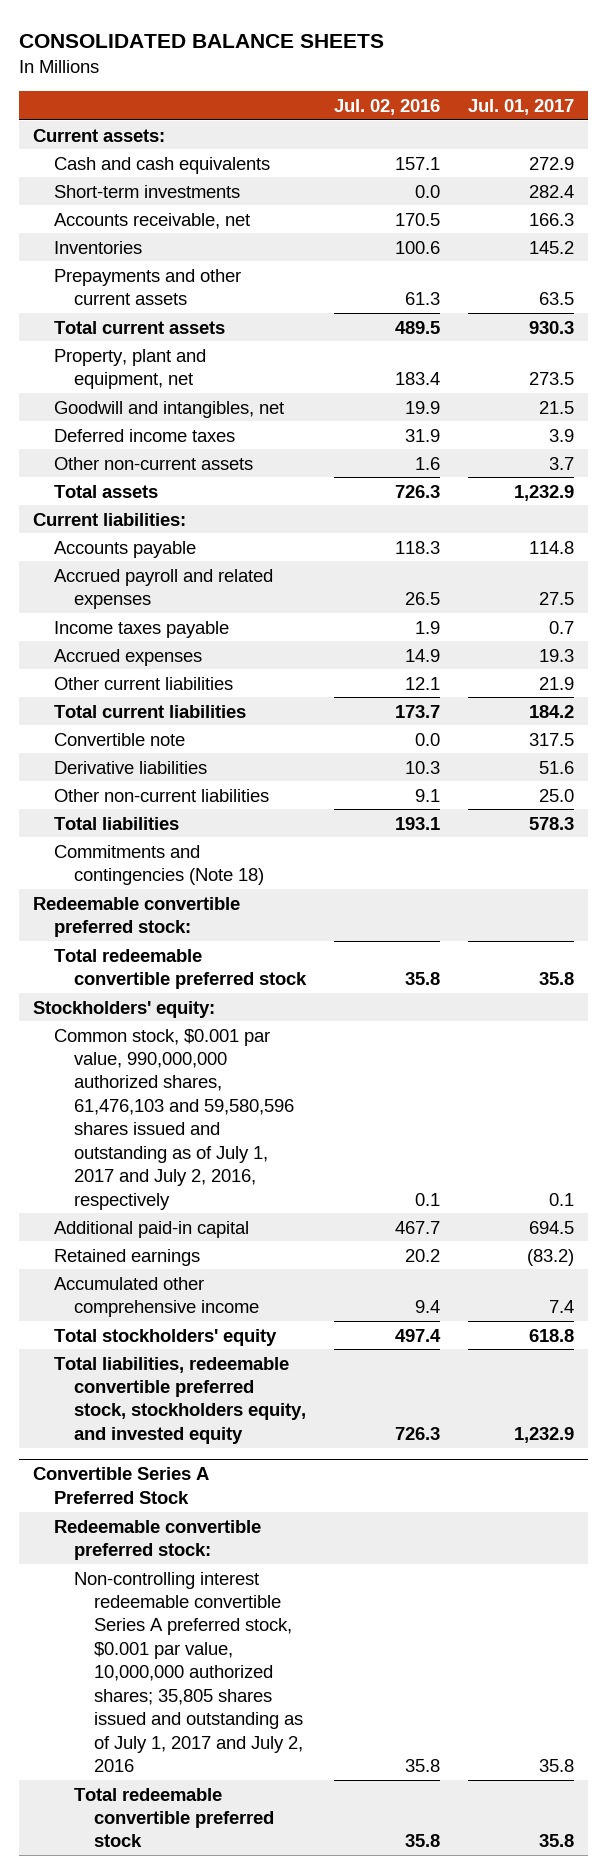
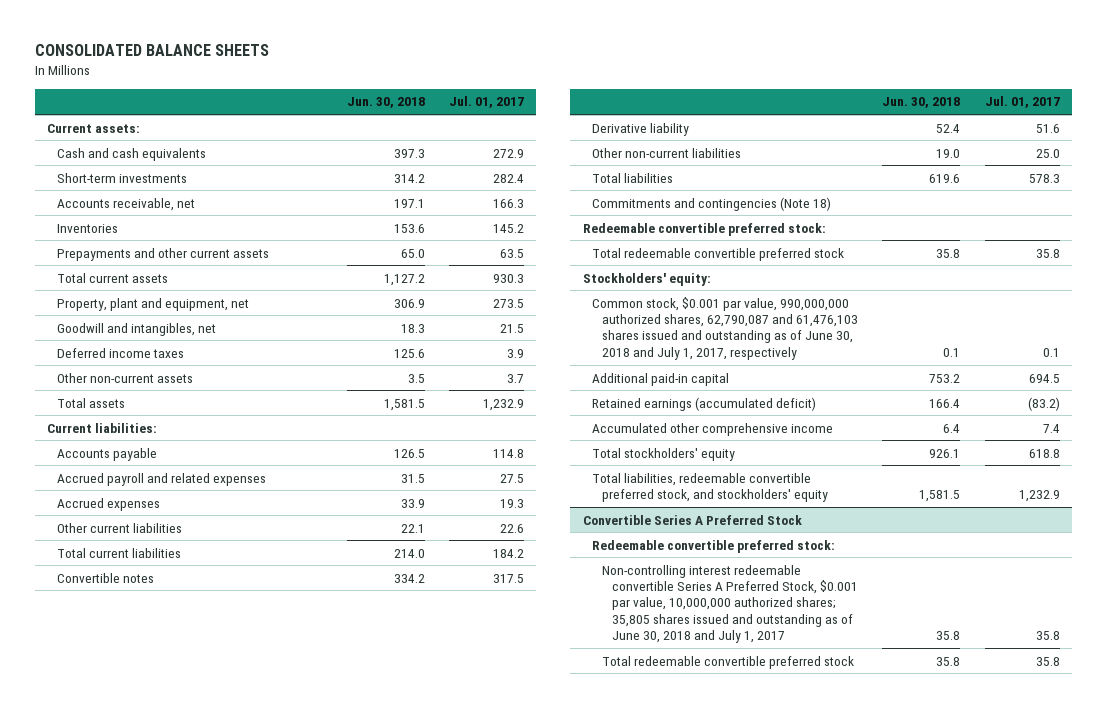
- | Jul. 02, 2016 | Jul. 01, 2017
+ | Jun. 30, 2018 | Jul. 01, 2017
- Income taxes payable | 1.9 | 0.7
- Other current liabilities | 12.1 | 21.9
+ Other current liabilities | 22.1 | 22.6
- Convertible note | 0.0 | 317.5
- Derivative liabilities | 10.3 | 51.6
+ Convertible notes | 334.2 | 317.5
+ Derivative liability | 52.4 | 51.6
- Common stock, $0.001 par value, 990,000,000 authorized shares, 61,476,103 and 59,580,596 shares issued and outstanding as of July 1, 2017 and July 2, 2016, respectively | 0.1 | 0.1
+ Common stock, $0.001 par value, 990,000,000 authorized shares, 62,790,087 and 61,476,103 shares issued and outstanding as of June 30, 2018 and July 1, 2017, respectively | 0.1 | 0.1
- Retained earnings | 20.2 | (83.2)
+ Retained earnings (accumulated deficit) | 166.4 | (83.2)
- Total liabilities, redeemable convertible preferred stock, stockholders equity, and invested equity | 726.3 | 1,232.9
+ Total liabilities, redeemable convertible preferred stock, and stockholders' equity | 1,581.5 | 1,232.9
@ Convertible Series A Preferred Stock
- Non-controlling interest redeemable convertible Series A preferred stock, $0.001 par value, 10,000,000 authorized shares; 35,805 shares issued and outstanding as of July 1, 2017 and July 2, 2016 | 35.8 | 35.8
+ Non-controlling interest redeemable convertible Series A Preferred Stock, $0.001 par value, 10,000,000 authorized shares; 35,805 shares issued and outstanding as of June 30, 2018 and July 1, 2017 | 35.8 | 35.8

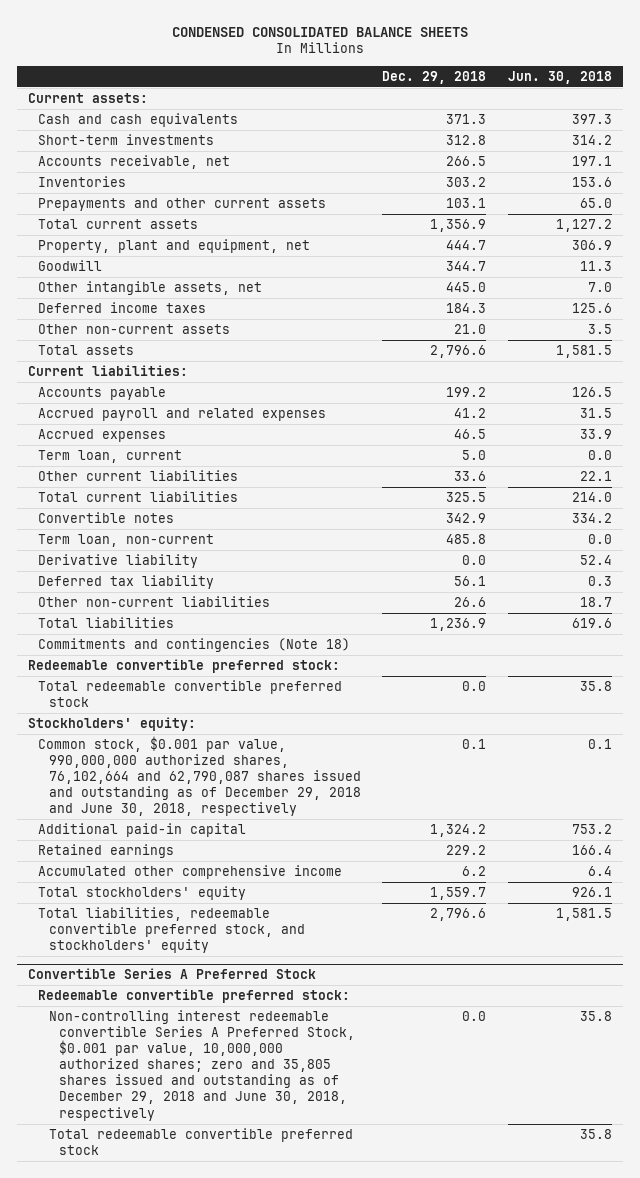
- CONSOLIDATED BALANCE SHEETS
+ CONDENSED CONSOLIDATED BALANCE SHEETS
- | Jun. 30, 2018 | Jul. 01, 2017
+ | Dec. 29, 2018 | Jun. 30, 2018
- Goodwill and intangibles, net | 18.3 | 21.5
+ Goodwill | 344.7 | 11.3
+ Other intangible assets, net | 445.0 | 7.0
+ Term loan, current | 5.0 | 0.0
+ Term loan, non-current | 485.8 | 0.0
- Other non-current liabilities | 19.0 | 25.0
+ Deferred tax liability | 56.1 | 0.3
+ Other non-current liabilities | 26.6 | 18.7
- Common stock, $0.001 par value, 990,000,000 authorized shares, 62,790,087 and 61,476,103 shares issued and outstanding as of June 30, 2018 and July 1, 2017, respectively | 0.1 | 0.1
+ Common stock, $0.001 par value, 990,000,000 authorized shares, 76,102,664 and 62,790,087 shares issued and outstanding as of December 29, 2018 and June 30, 2018, respectively | 0.1 | 0.1
- Retained earnings (accumulated deficit) | 166.4 | (83.2)
+ Retained earnings | 229.2 | 166.4
@ Convertible Series A Preferred Stock
- Non-controlling interest redeemable convertible Series A Preferred Stock, $0.001 par value, 10,000,000 authorized shares; 35,805 shares issued and outstanding as of June 30, 2018 and July 1, 2017 | 35.8 | 35.8
+ Non-controlling interest redeemable convertible Series A Preferred Stock, $0.001 par value, 10,000,000 authorized shares; zero and 35,805 shares issued and outstanding as of December 29, 2018 and June 30, 2018, respectively | 0.0 | 35.8

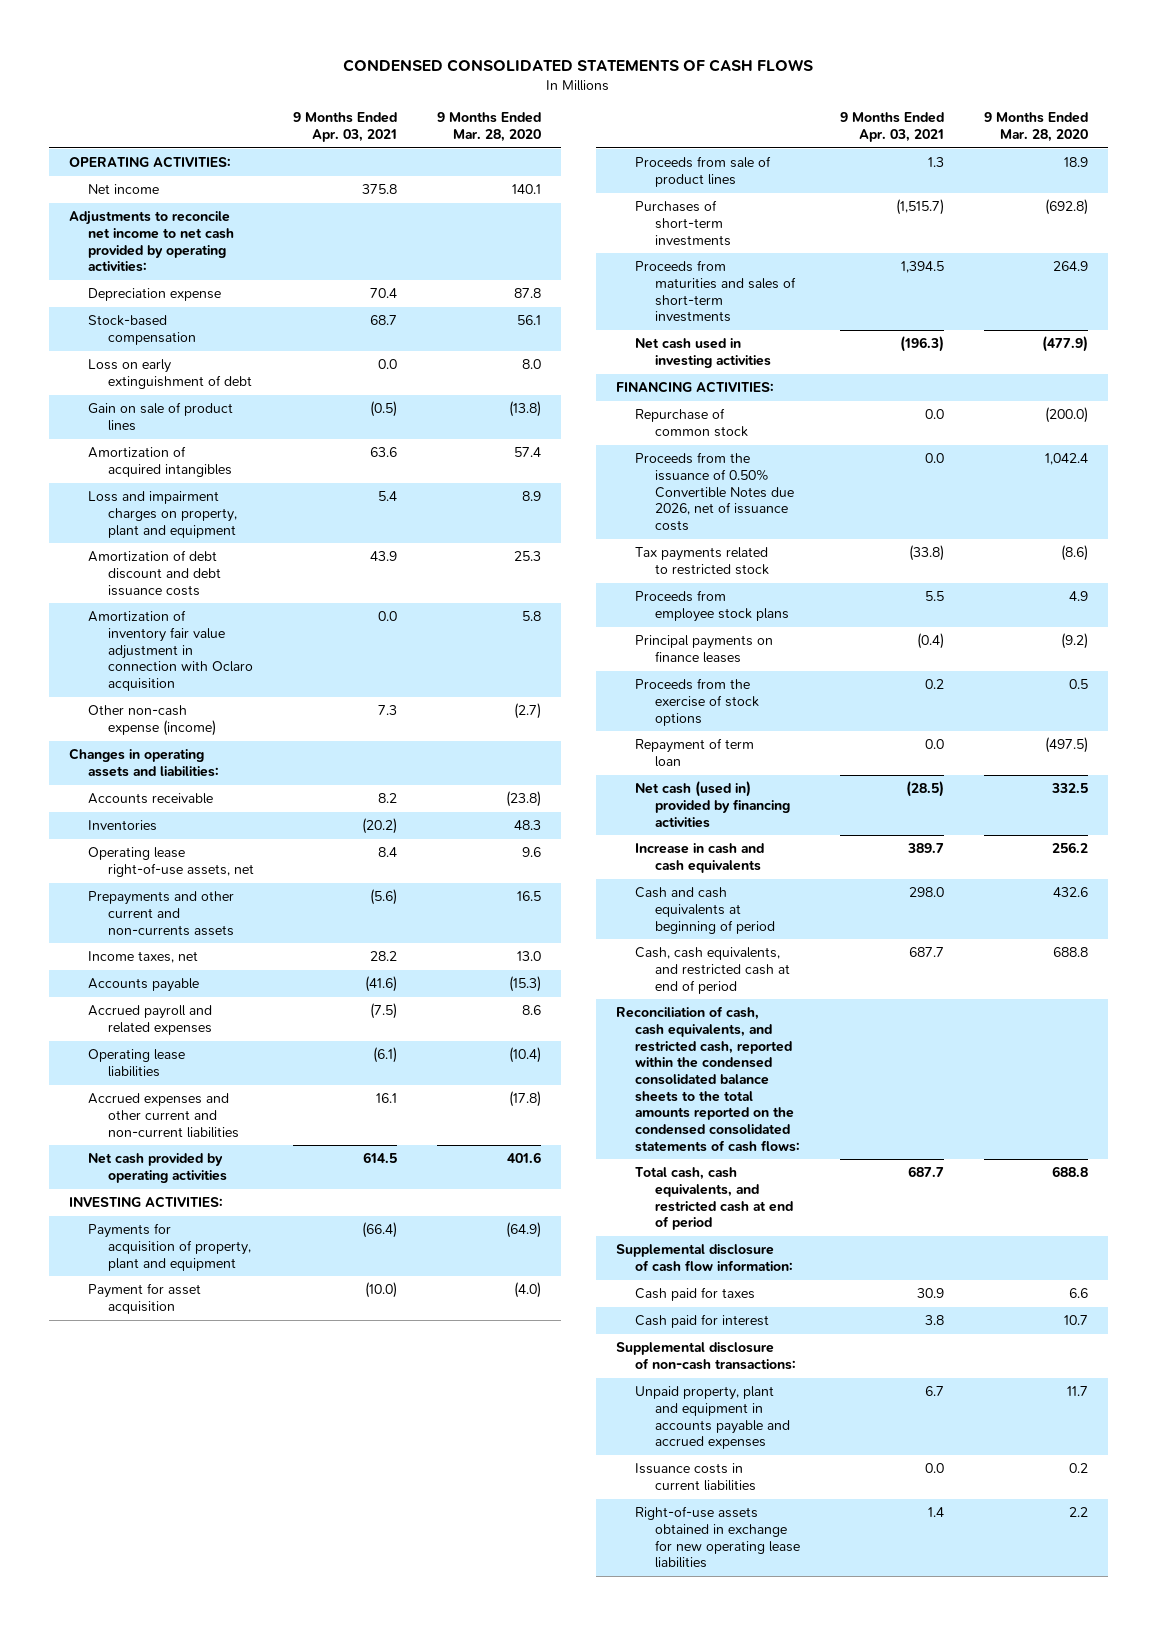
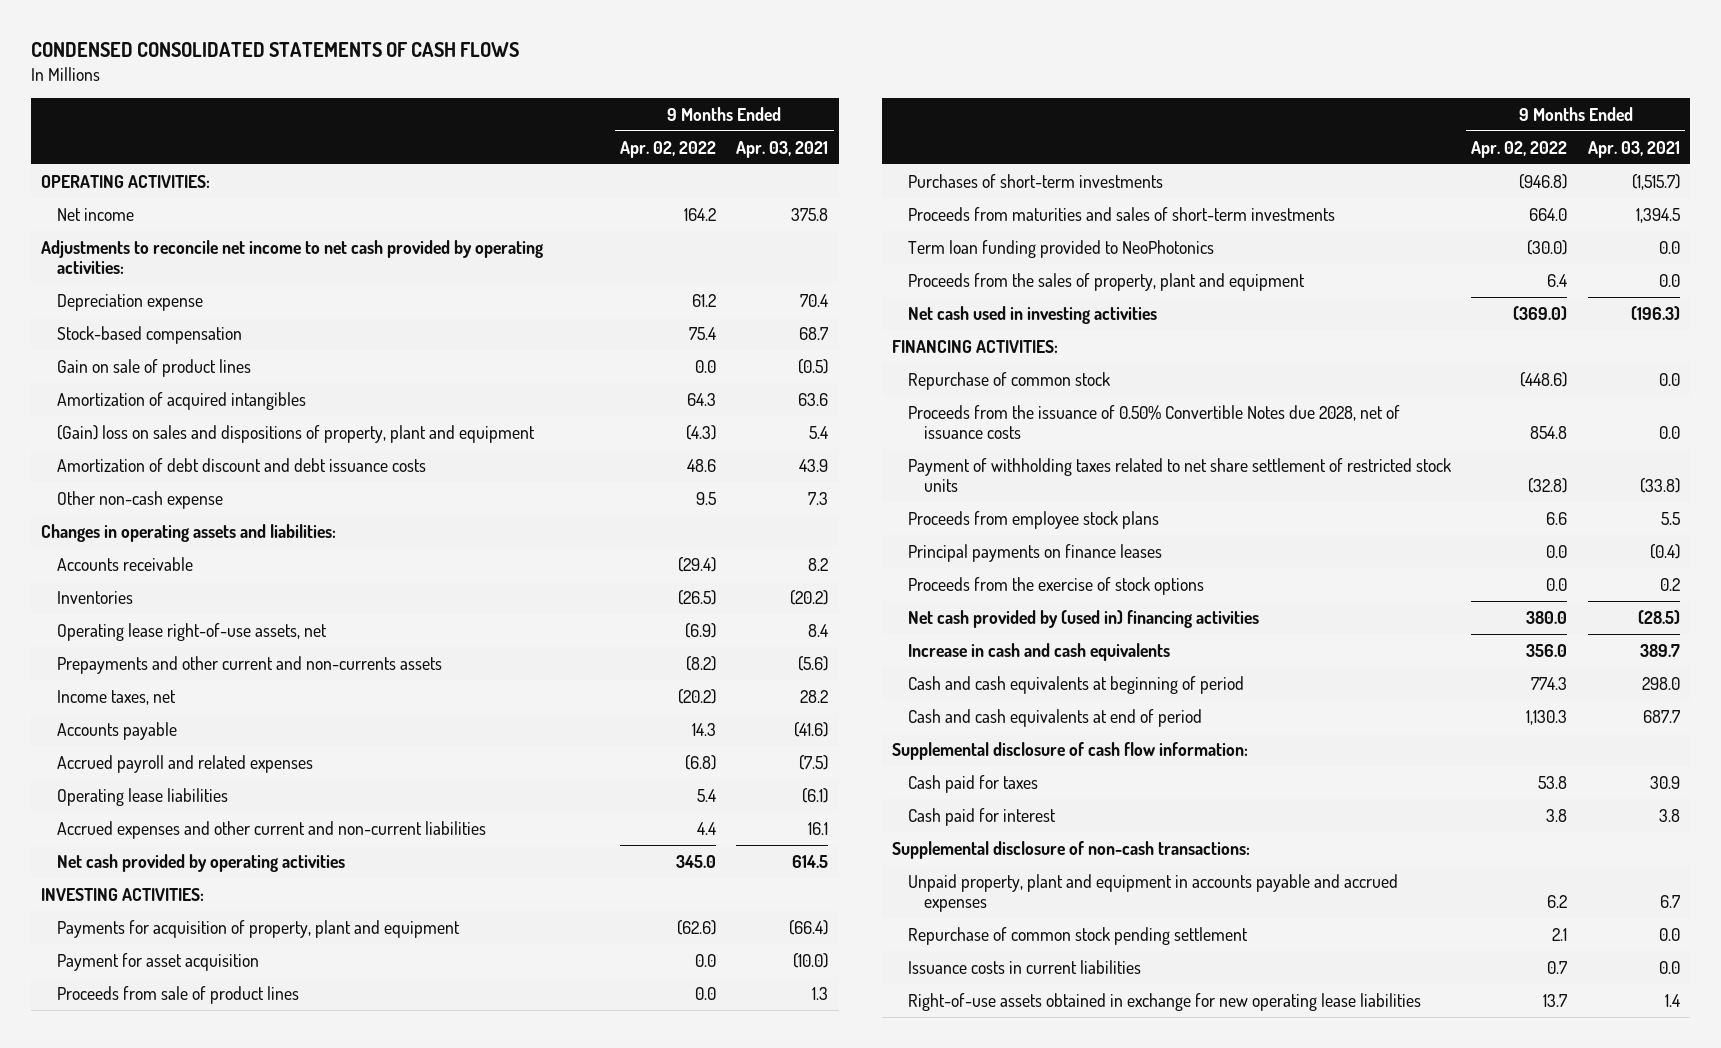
- | 9 Months Ended Apr. 03, 2021 | 9 Months Ended Mar. 28, 2020
+ | 9 Months Ended Apr. 02, 2022 | 9 Months Ended Apr. 03, 2021
- Loss on early extinguishment of debt | 0.0 | 8.0
- Loss and impairment charges on property, plant and equipment | 5.4 | 8.9
+ (Gain) loss on sales and dispositions of property, plant and equipment | (4.3) | 5.4
- Amortization of inventory fair value adjustment in connection with Oclaro acquisition | 0.0 | 5.8
- Other non-cash expense (income) | 7.3 | (2.7)
+ Other non-cash expense | 9.5 | 7.3
+ Term loan funding provided to NeoPhotonics | (30.0) | 0.0
+ Proceeds from the sales of property, plant and equipment | 6.4 | 0.0
- Proceeds from the issuance of 0.50% Convertible Notes due 2026, net of issuance costs | 0.0 | 1,042.4
- Tax payments related to restricted stock | (33.8) | (8.6)
+ Proceeds from the issuance of 0.50% Convertible Notes due 2028, net of issuance costs | 854.8 | 0.0
+ Payment of withholding taxes related to net share settlement of restricted stock units | (32.8) | (33.8)
- Repayment of term loan | 0.0 | (497.5)
- Net cash (used in) provided by financing activities | (28.5) | 332.5
+ Net cash provided by (used in) financing activities | 380.0 | (28.5)
- Cash, cash equivalents, and restricted cash at end of period | 687.7 | 688.8
- Reconciliation of cash, cash equivalents, and restricted cash, reported within the condensed consolidated balance sheets to the total amounts reported on the condensed consolidated statements of cash flows:
- Total cash, cash equivalents, and restricted cash at end of period | 687.7 | 688.8
+ Cash and cash equivalents at end of period | 1,130.3 | 687.7
+ Repurchase of common stock pending settlement | 2.1 | 0.0

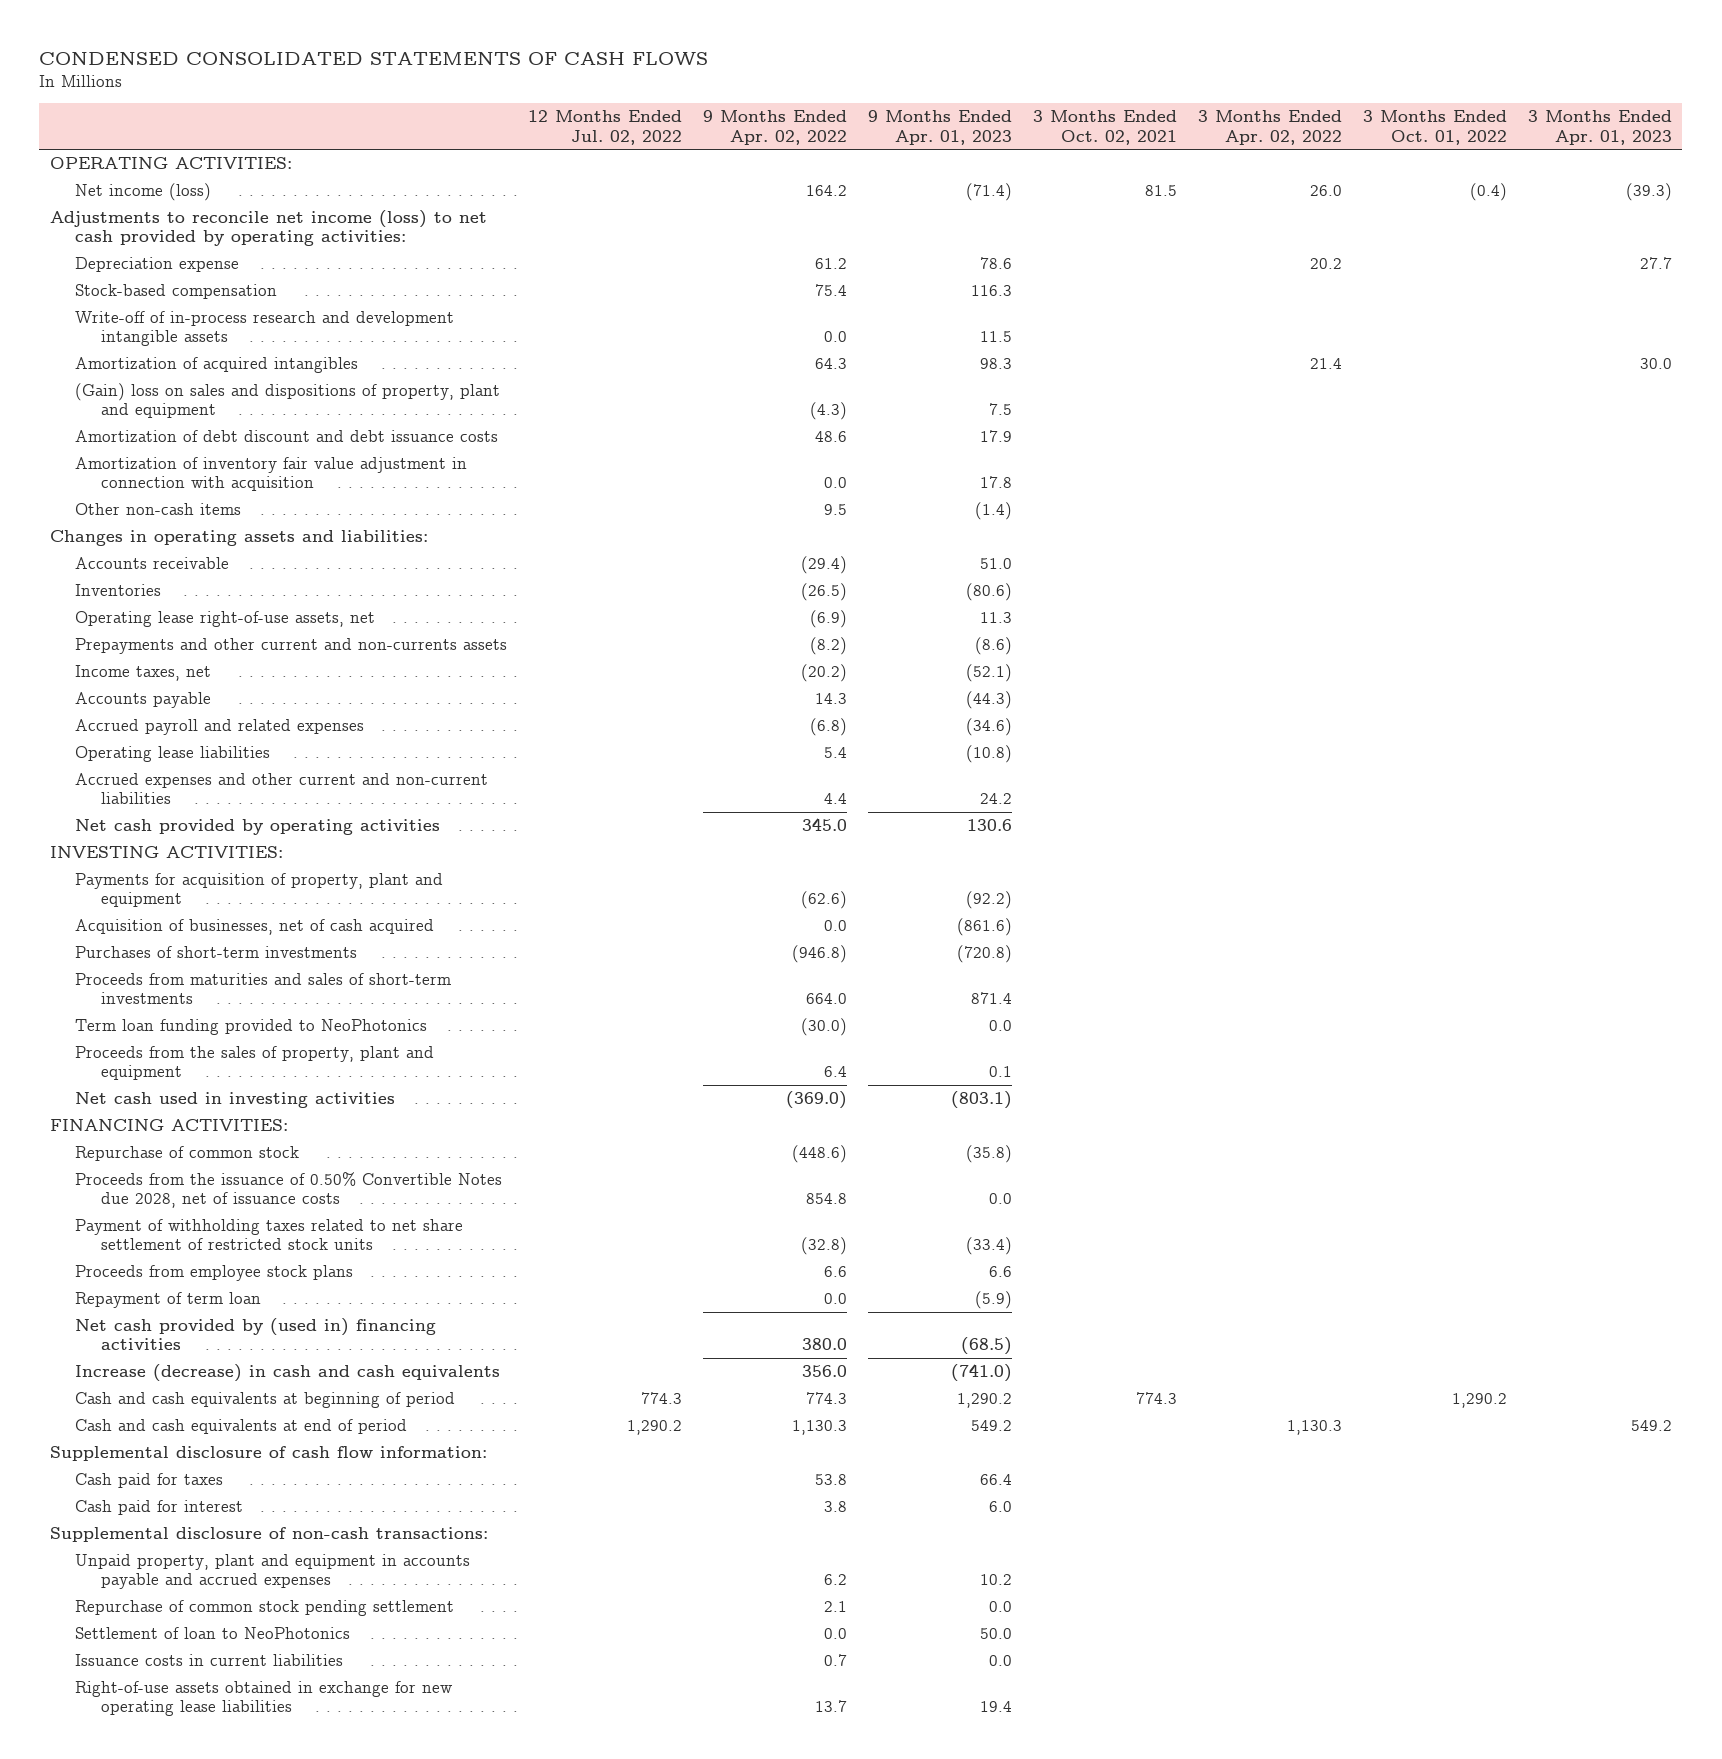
- | 9 Months Ended Apr. 02, 2022 | 9 Months Ended Apr. 03, 2021
+ | 12 Months Ended Jul. 02, 2022 | 9 Months Ended Apr. 02, 2022 | 9 Months Ended Apr. 01, 2023 | 3 Months Ended Oct. 02, 2021 | 3 Months Ended Apr. 02, 2022 | 3 Months Ended Oct. 01, 2022 | 3 Months Ended Apr. 01, 2023
- Net income | 164.2 | 375.8
- Adjustments to reconcile net income to net cash provided by operating activities:
+ Net income (loss) | | 164.2 | (71.4) | 81.5 | 26.0 | (0.4) | (39.3)
+ Adjustments to reconcile net income (loss) to net cash provided by operating activities:
- Gain on sale of product lines | 0.0 | (0.5)
+ Write-off of in-process research and development intangible assets | | 0.0 | 11.5 | | | |
- Other non-cash expense | 9.5 | 7.3
+ Amortization of inventory fair value adjustment in connection with acquisition | | 0.0 | 17.8 | | | |
+ Other non-cash items | | 9.5 | (1.4) | | | |
- Payment for asset acquisition | 0.0 | (10.0)
- Proceeds from sale of product lines | 0.0 | 1.3
+ Acquisition of businesses, net of cash acquired | | 0.0 | (861.6) | | | |
- Principal payments on finance leases | 0.0 | (0.4)
- Proceeds from the exercise of stock options | 0.0 | 0.2
+ Repayment of term loan | | 0.0 | (5.9) | | | |
- Increase in cash and cash equivalents | 356.0 | 389.7
+ Increase (decrease) in cash and cash equivalents | | 356.0 | (741.0) | | | |
+ Settlement of loan to NeoPhotonics | | 0.0 | 50.0 | | | |

